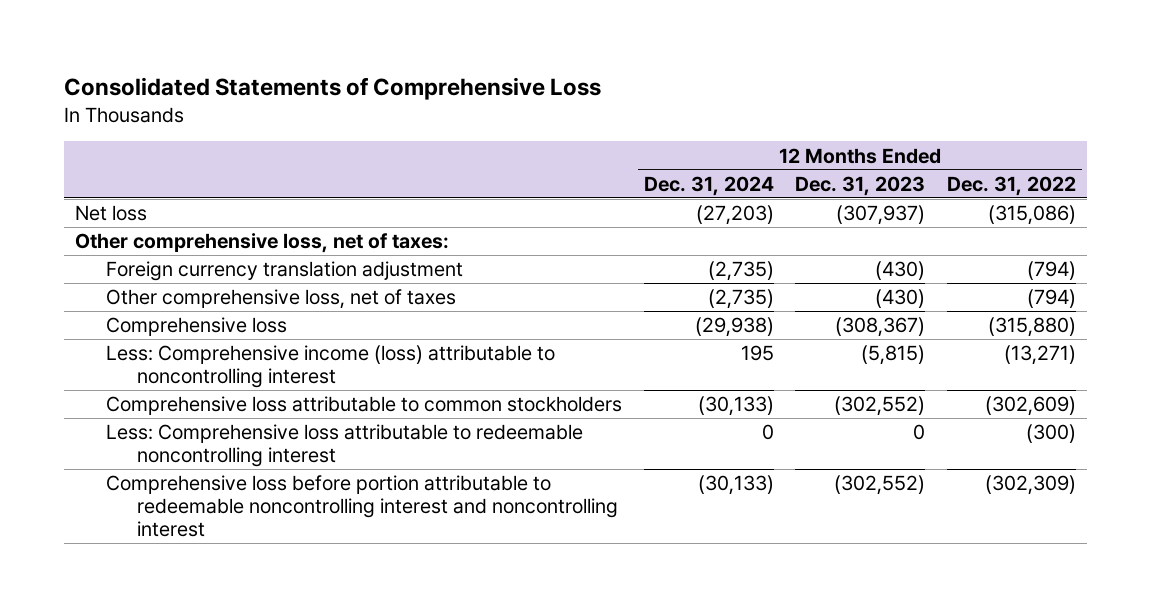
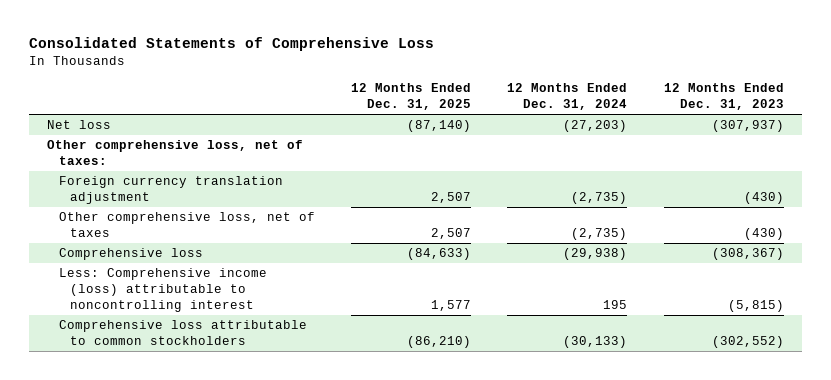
- | 12 Months Ended Dec. 31, 2024 | 12 Months Ended Dec. 31, 2023 | 12 Months Ended Dec. 31, 2022
+ | 12 Months Ended Dec. 31, 2025 | 12 Months Ended Dec. 31, 2024 | 12 Months Ended Dec. 31, 2023
- Less: Comprehensive loss attributable to redeemable noncontrolling interest | 0 | 0 | (300)
- Comprehensive loss before portion attributable to redeemable noncontrolling interest and noncontrolling interest | (30,133) | (302,552) | (302,309)

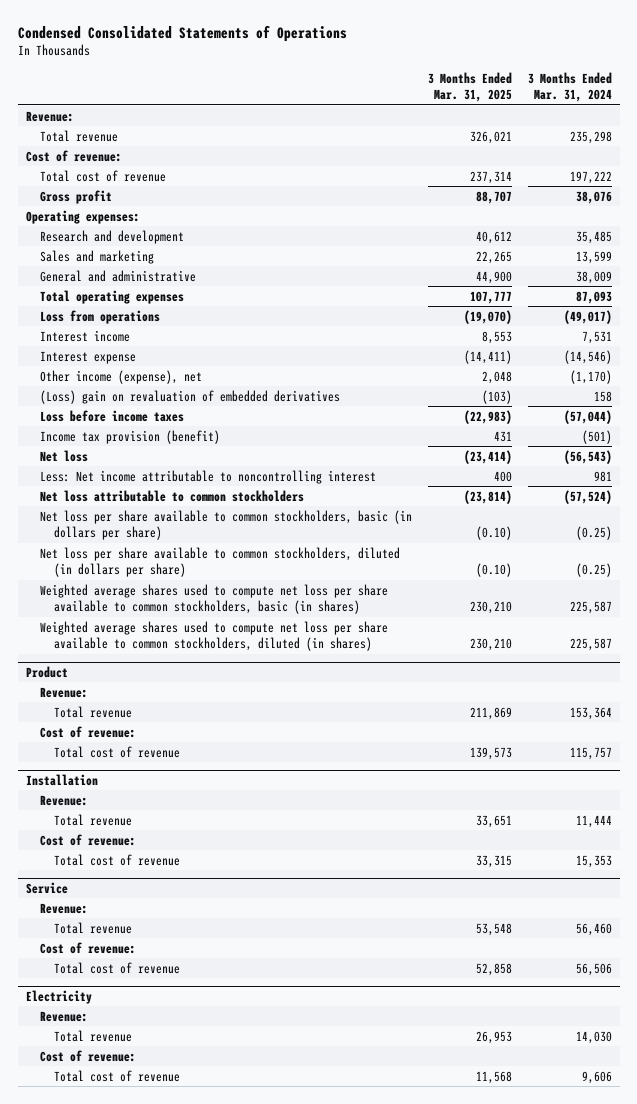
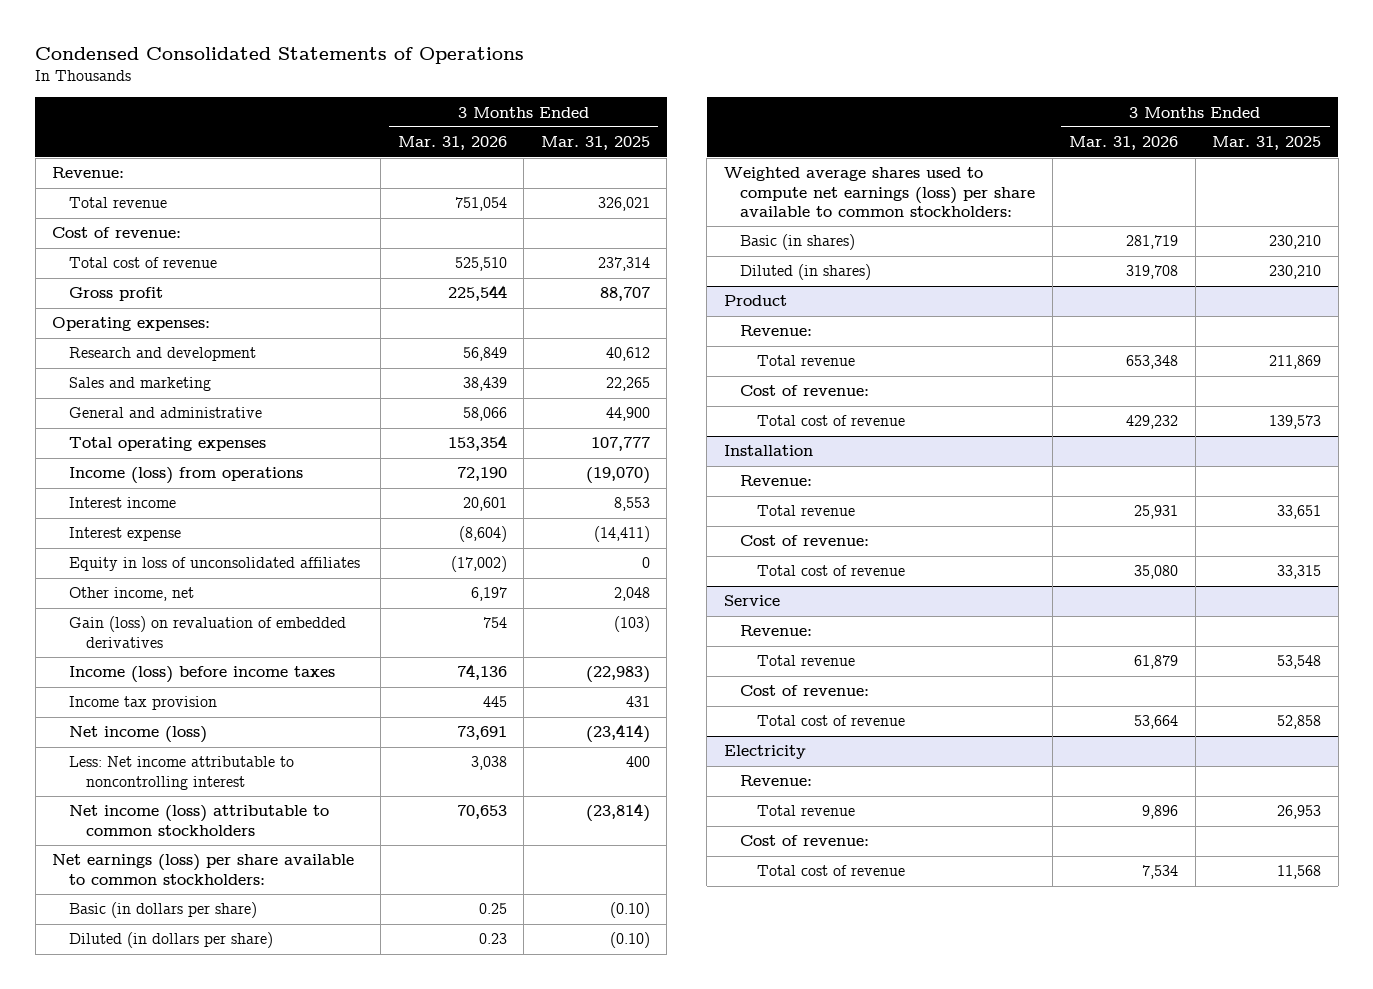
- | 3 Months Ended Mar. 31, 2025 | 3 Months Ended Mar. 31, 2024
+ | 3 Months Ended Mar. 31, 2026 | 3 Months Ended Mar. 31, 2025
- Loss from operations | (19,070) | (49,017)
+ Income (loss) from operations | 72,190 | (19,070)
- Other income (expense), net | 2,048 | (1,170)
- (Loss) gain on revaluation of embedded derivatives | (103) | 158
- Loss before income taxes | (22,983) | (57,044)
- Income tax provision (benefit) | 431 | (501)
- Net loss | (23,414) | (56,543)
+ Equity in loss of unconsolidated affiliates | (17,002) | 0
+ Other income, net | 6,197 | 2,048
+ Gain (loss) on revaluation of embedded derivatives | 754 | (103)
+ Income (loss) before income taxes | 74,136 | (22,983)
+ Income tax provision | 445 | 431
+ Net income (loss) | 73,691 | (23,414)
- Net loss attributable to common stockholders | (23,814) | (57,524)
- Net loss per share available to common stockholders, basic (in dollars per share) | (0.10) | (0.25)
- Net loss per share available to common stockholders, diluted (in dollars per share) | (0.10) | (0.25)
- Weighted average shares used to compute net loss per share available to common stockholders, basic (in shares) | 230,210 | 225,587
- Weighted average shares used to compute net loss per share available to common stockholders, diluted (in shares) | 230,210 | 225,587
+ Net income (loss) attributable to common stockholders | 70,653 | (23,814)
+ Net earnings (loss) per share available to common stockholders:
+ Basic (in dollars per share) | 0.25 | (0.10)
+ Diluted (in dollars per share) | 0.23 | (0.10)
+ Weighted average shares used to compute net earnings (loss) per share available to common stockholders:
+ Basic (in shares) | 281,719 | 230,210
+ Diluted (in shares) | 319,708 | 230,210

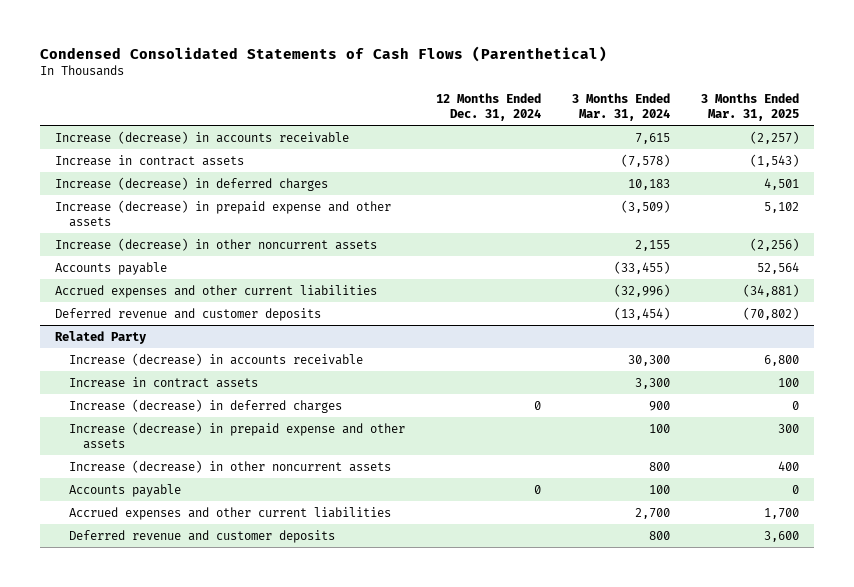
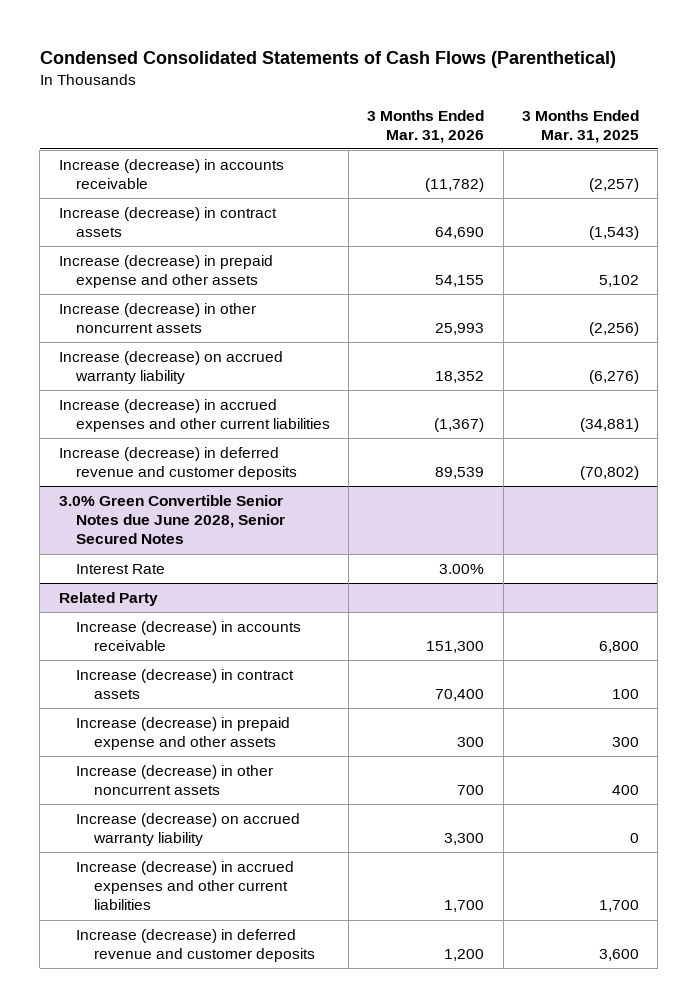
- | 12 Months Ended Dec. 31, 2024 | 3 Months Ended Mar. 31, 2024 | 3 Months Ended Mar. 31, 2025
+ | 3 Months Ended Mar. 31, 2026 | 3 Months Ended Mar. 31, 2025
- Increase in contract assets | | (7,578) | (1,543)
- Increase (decrease) in deferred charges | | 10,183 | 4,501
+ Increase (decrease) in contract assets | 64,690 | (1,543)
- Accounts payable | | (33,455) | 52,564
- Accrued expenses and other current liabilities | | (32,996) | (34,881)
- Deferred revenue and customer deposits | | (13,454) | (70,802)
+ Increase (decrease) on accrued warranty liability | 18,352 | (6,276)
+ Increase (decrease) in accrued expenses and other current liabilities | (1,367) | (34,881)
+ Increase (decrease) in deferred revenue and customer deposits | 89,539 | (70,802)
+ 3.0% Green Convertible Senior Notes due June 2028, Senior Secured Notes
+ Interest Rate | 3.00% |
@ Related Party
- Increase in contract assets | | 3,300 | 100
- Increase (decrease) in deferred charges | 0 | 900 | 0
+ Increase (decrease) in contract assets | 70,400 | 100
- Accounts payable | 0 | 100 | 0
- Accrued expenses and other current liabilities | | 2,700 | 1,700
- Deferred revenue and customer deposits | | 800 | 3,600
+ Increase (decrease) on accrued warranty liability | 3,300 | 0
+ Increase (decrease) in accrued expenses and other current liabilities | 1,700 | 1,700
+ Increase (decrease) in deferred revenue and customer deposits | 1,200 | 3,600

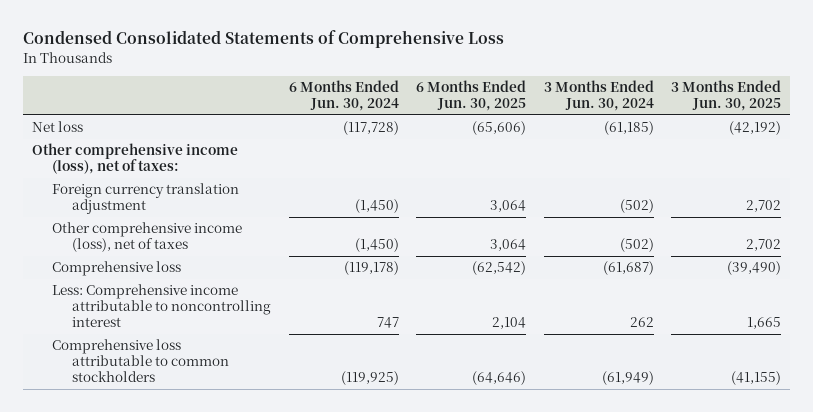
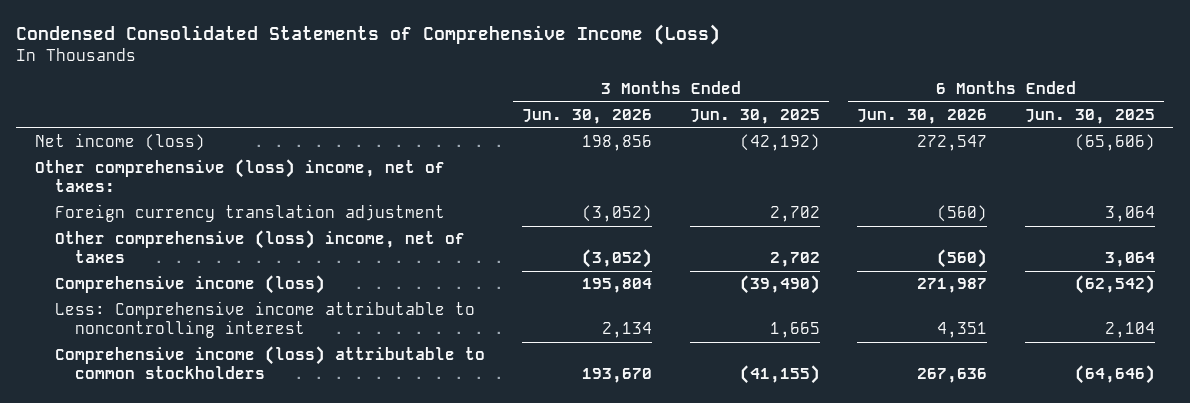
- Condensed Consolidated Statements of Comprehensive Loss
+ Condensed Consolidated Statements of Comprehensive Income (Loss)
- | 6 Months Ended Jun. 30, 2024 | 6 Months Ended Jun. 30, 2025 | 3 Months Ended Jun. 30, 2024 | 3 Months Ended Jun. 30, 2025
+ | 3 Months Ended Jun. 30, 2026 | 3 Months Ended Jun. 30, 2025 | 6 Months Ended Jun. 30, 2026 | 6 Months Ended Jun. 30, 2025
- Net loss | (117,728) | (65,606) | (61,185) | (42,192)
- Other comprehensive income (loss), net of taxes:
+ Net income (loss) | 198,856 | (42,192) | 272,547 | (65,606)
+ Other comprehensive (loss) income, net of taxes:
- Other comprehensive income (loss), net of taxes | (1,450) | 3,064 | (502) | 2,702
- Comprehensive loss | (119,178) | (62,542) | (61,687) | (39,490)
+ Other comprehensive (loss) income, net of taxes | (3,052) | 2,702 | (560) | 3,064
+ Comprehensive income (loss) | 195,804 | (39,490) | 271,987 | (62,542)
- Comprehensive loss attributable to common stockholders | (119,925) | (64,646) | (61,949) | (41,155)
+ Comprehensive income (loss) attributable to common stockholders | 193,670 | (41,155) | 267,636 | (64,646)

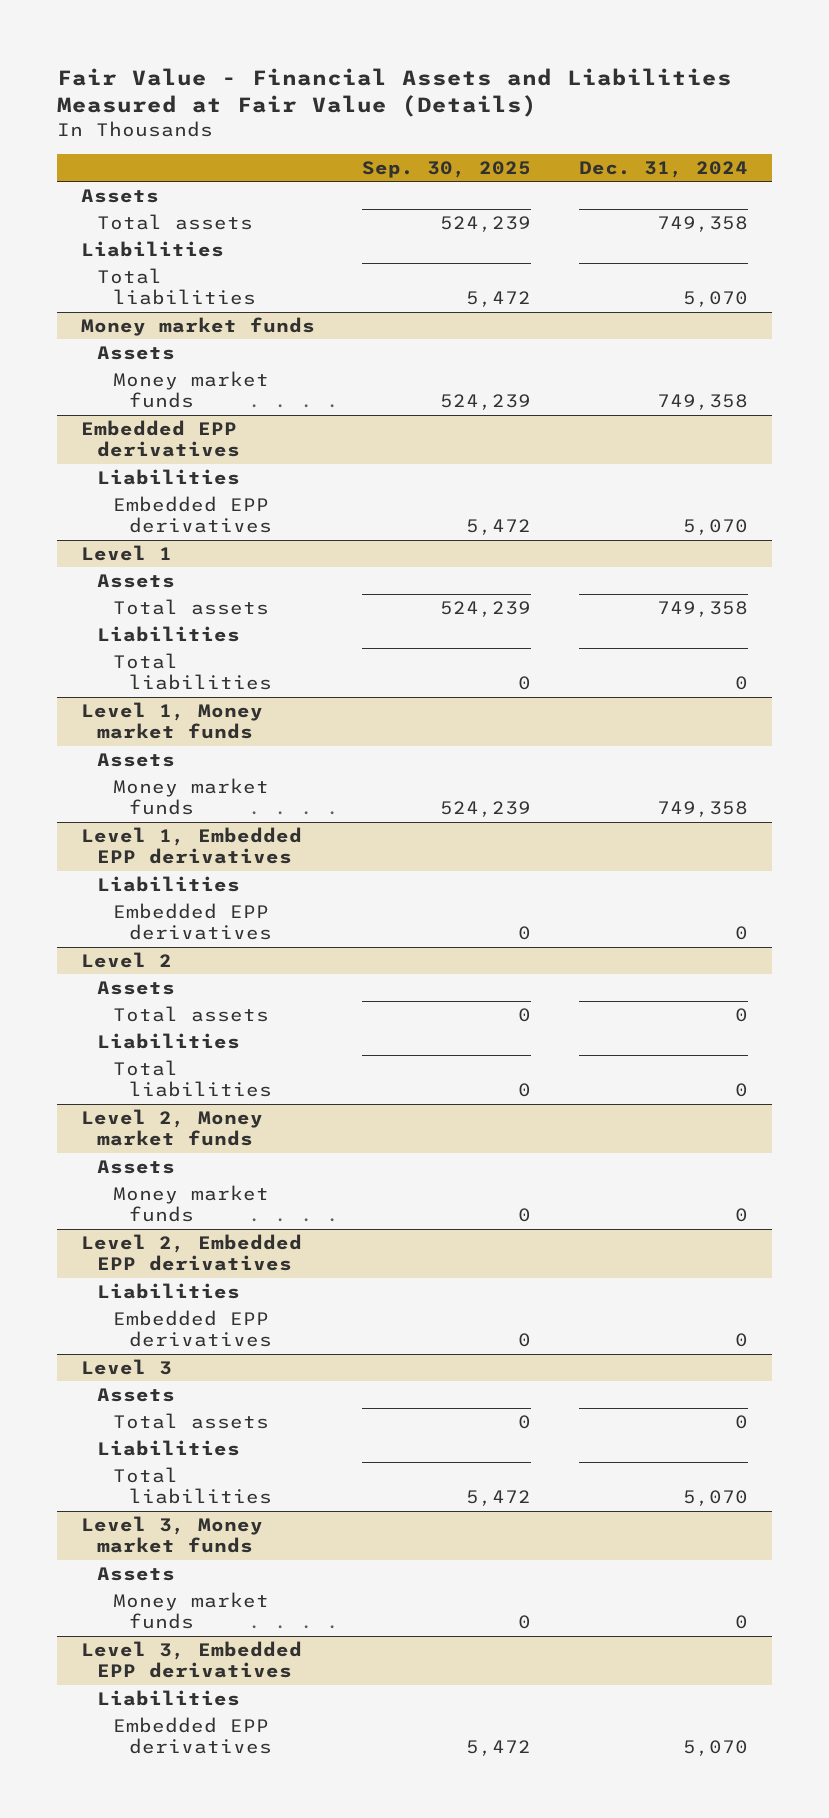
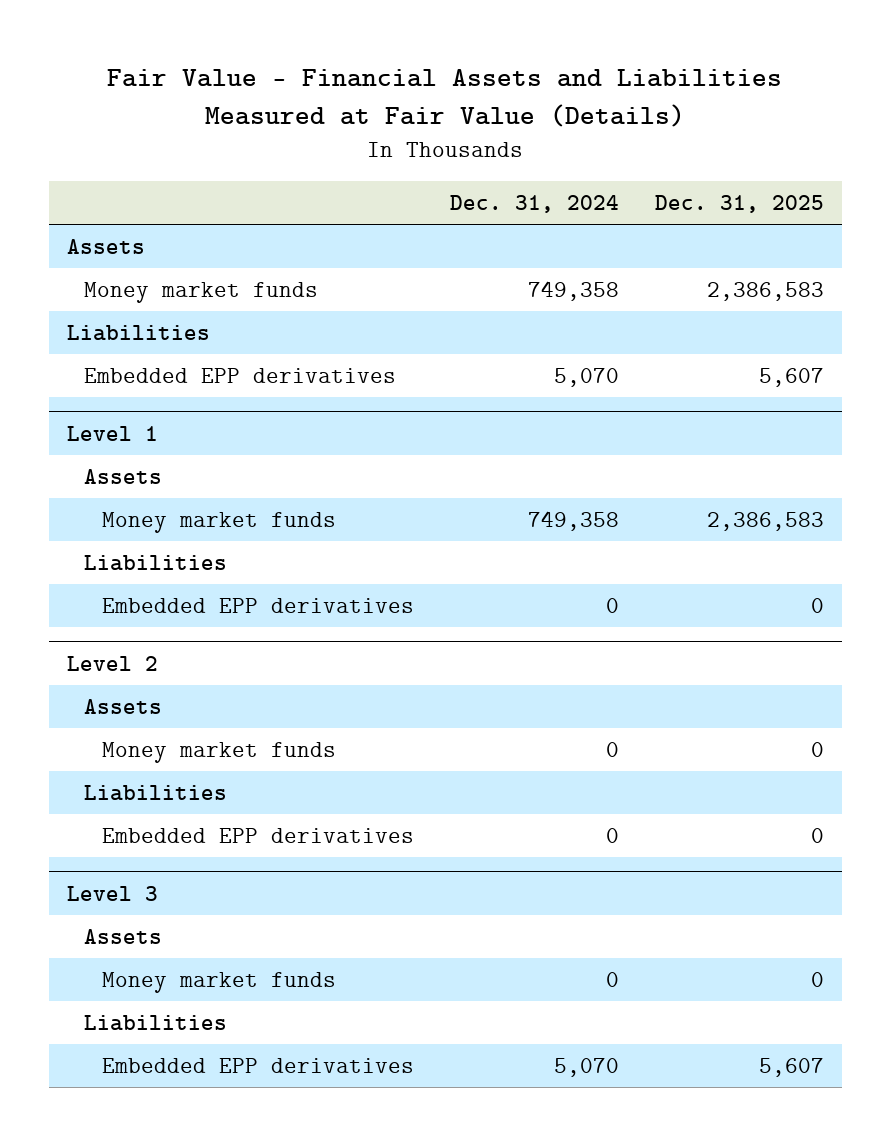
- | Sep. 30, 2025 | Dec. 31, 2024
+ | Dec. 31, 2024 | Dec. 31, 2025
- Total assets | 524,239 | 749,358
- Liabilities
- Total liabilities | 5,472 | 5,070
- Money market funds
- Assets
- Embedded EPP derivatives
@ Level 1
- Total assets | 524,239 | 749,358
- Liabilities
- Total liabilities | 0 | 0
- Level 1, Money market funds
- Assets
- Level 1, Embedded EPP derivatives
@ Level 2
- Total assets | 0 | 0
- Liabilities
- Total liabilities | 0 | 0
- Level 2, Money market funds
- Assets
- Level 2, Embedded EPP derivatives
@ Level 3
- Total assets | 0 | 0
- Liabilities
- Total liabilities | 5,472 | 5,070
- Level 3, Money market funds
- Assets
- Level 3, Embedded EPP derivatives

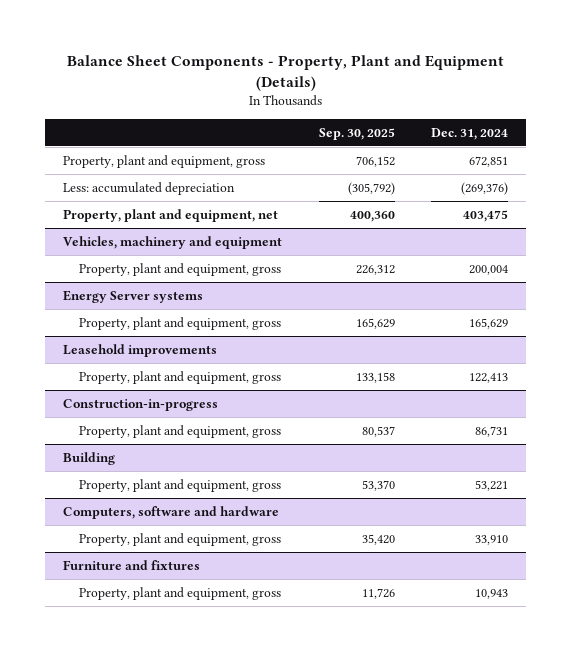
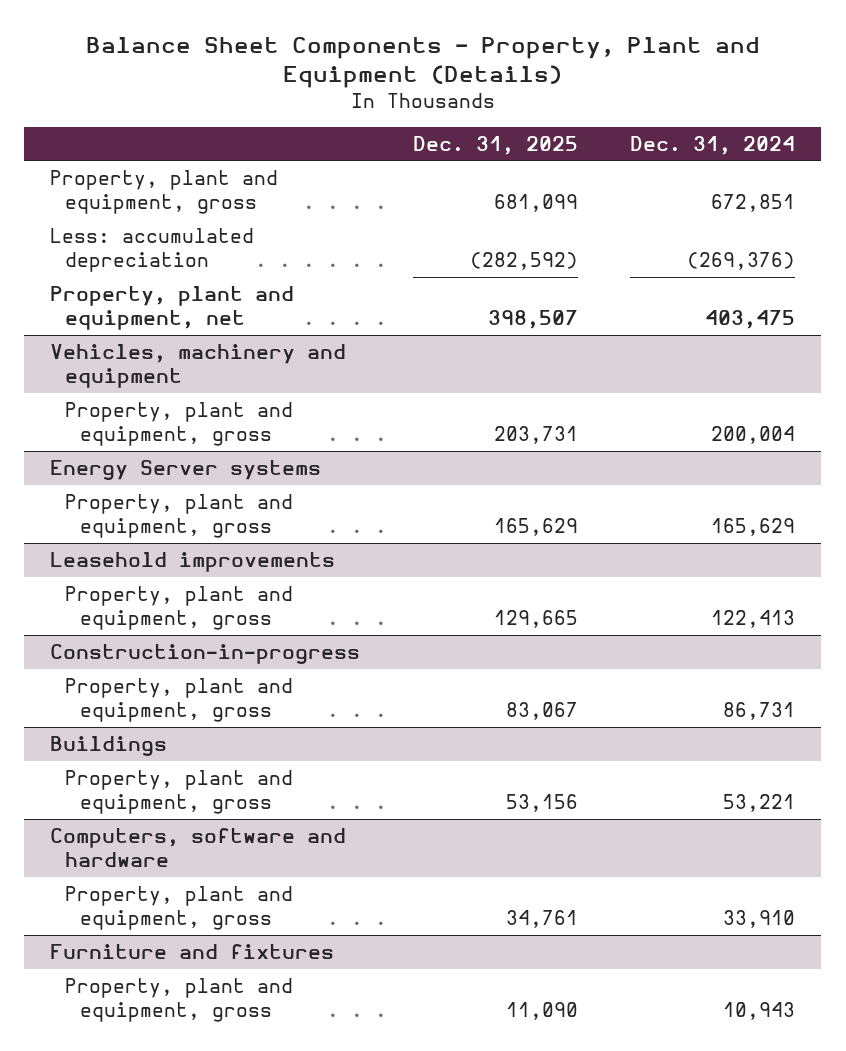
- | Sep. 30, 2025 | Dec. 31, 2024
+ | Dec. 31, 2025 | Dec. 31, 2024
- Building
+ Buildings

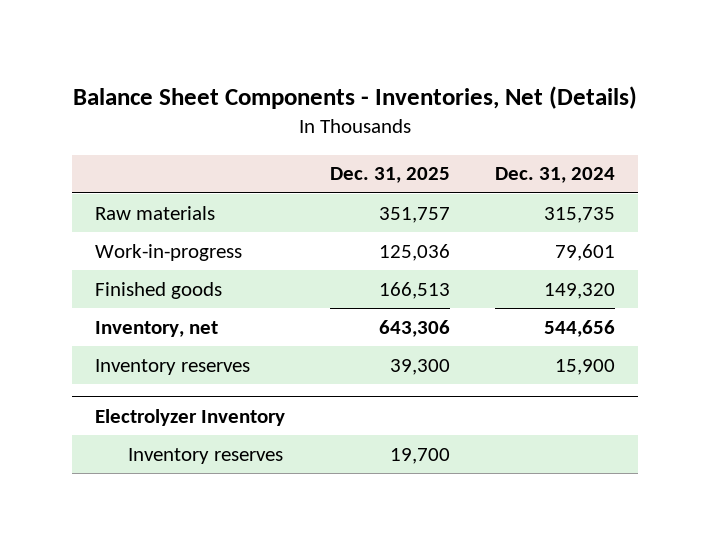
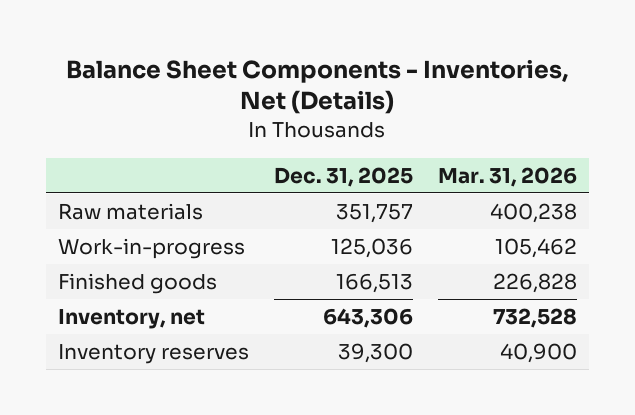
- | Dec. 31, 2025 | Dec. 31, 2024
+ | Dec. 31, 2025 | Mar. 31, 2026
- Electrolyzer Inventory
- Inventory reserves | 19,700 |

